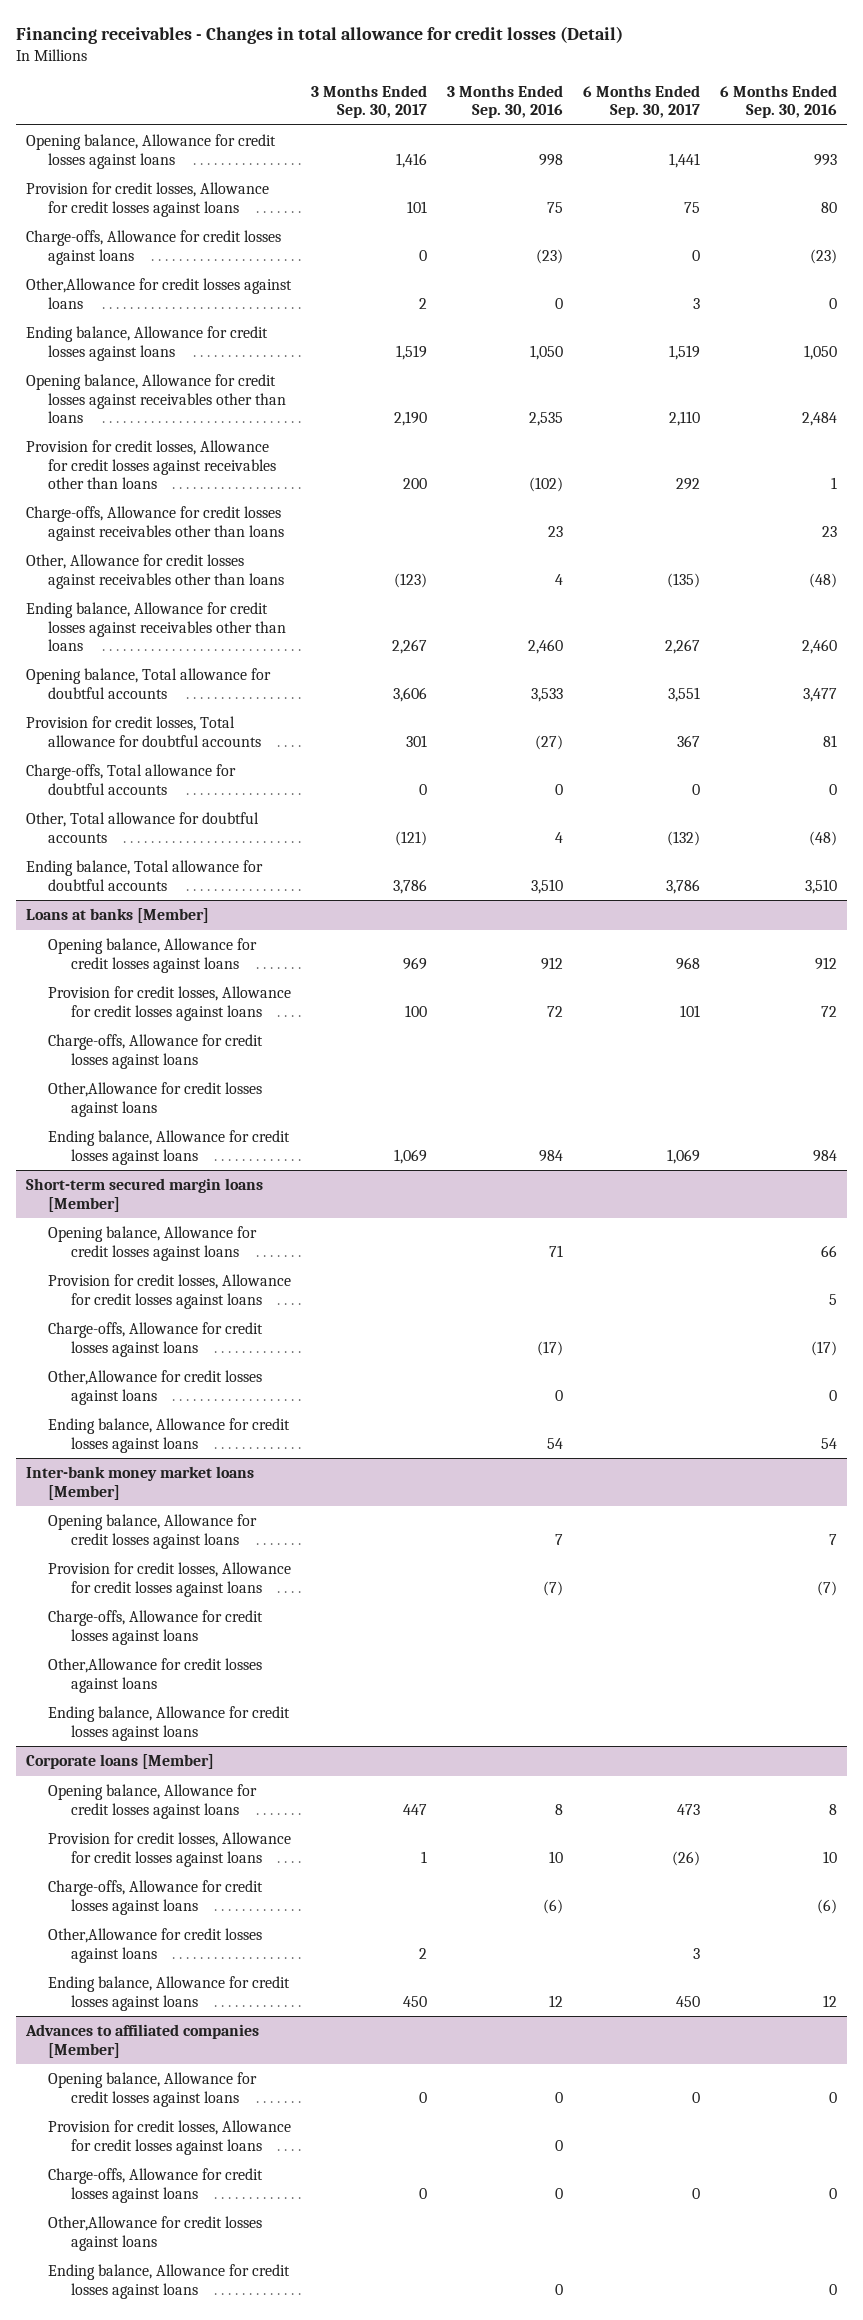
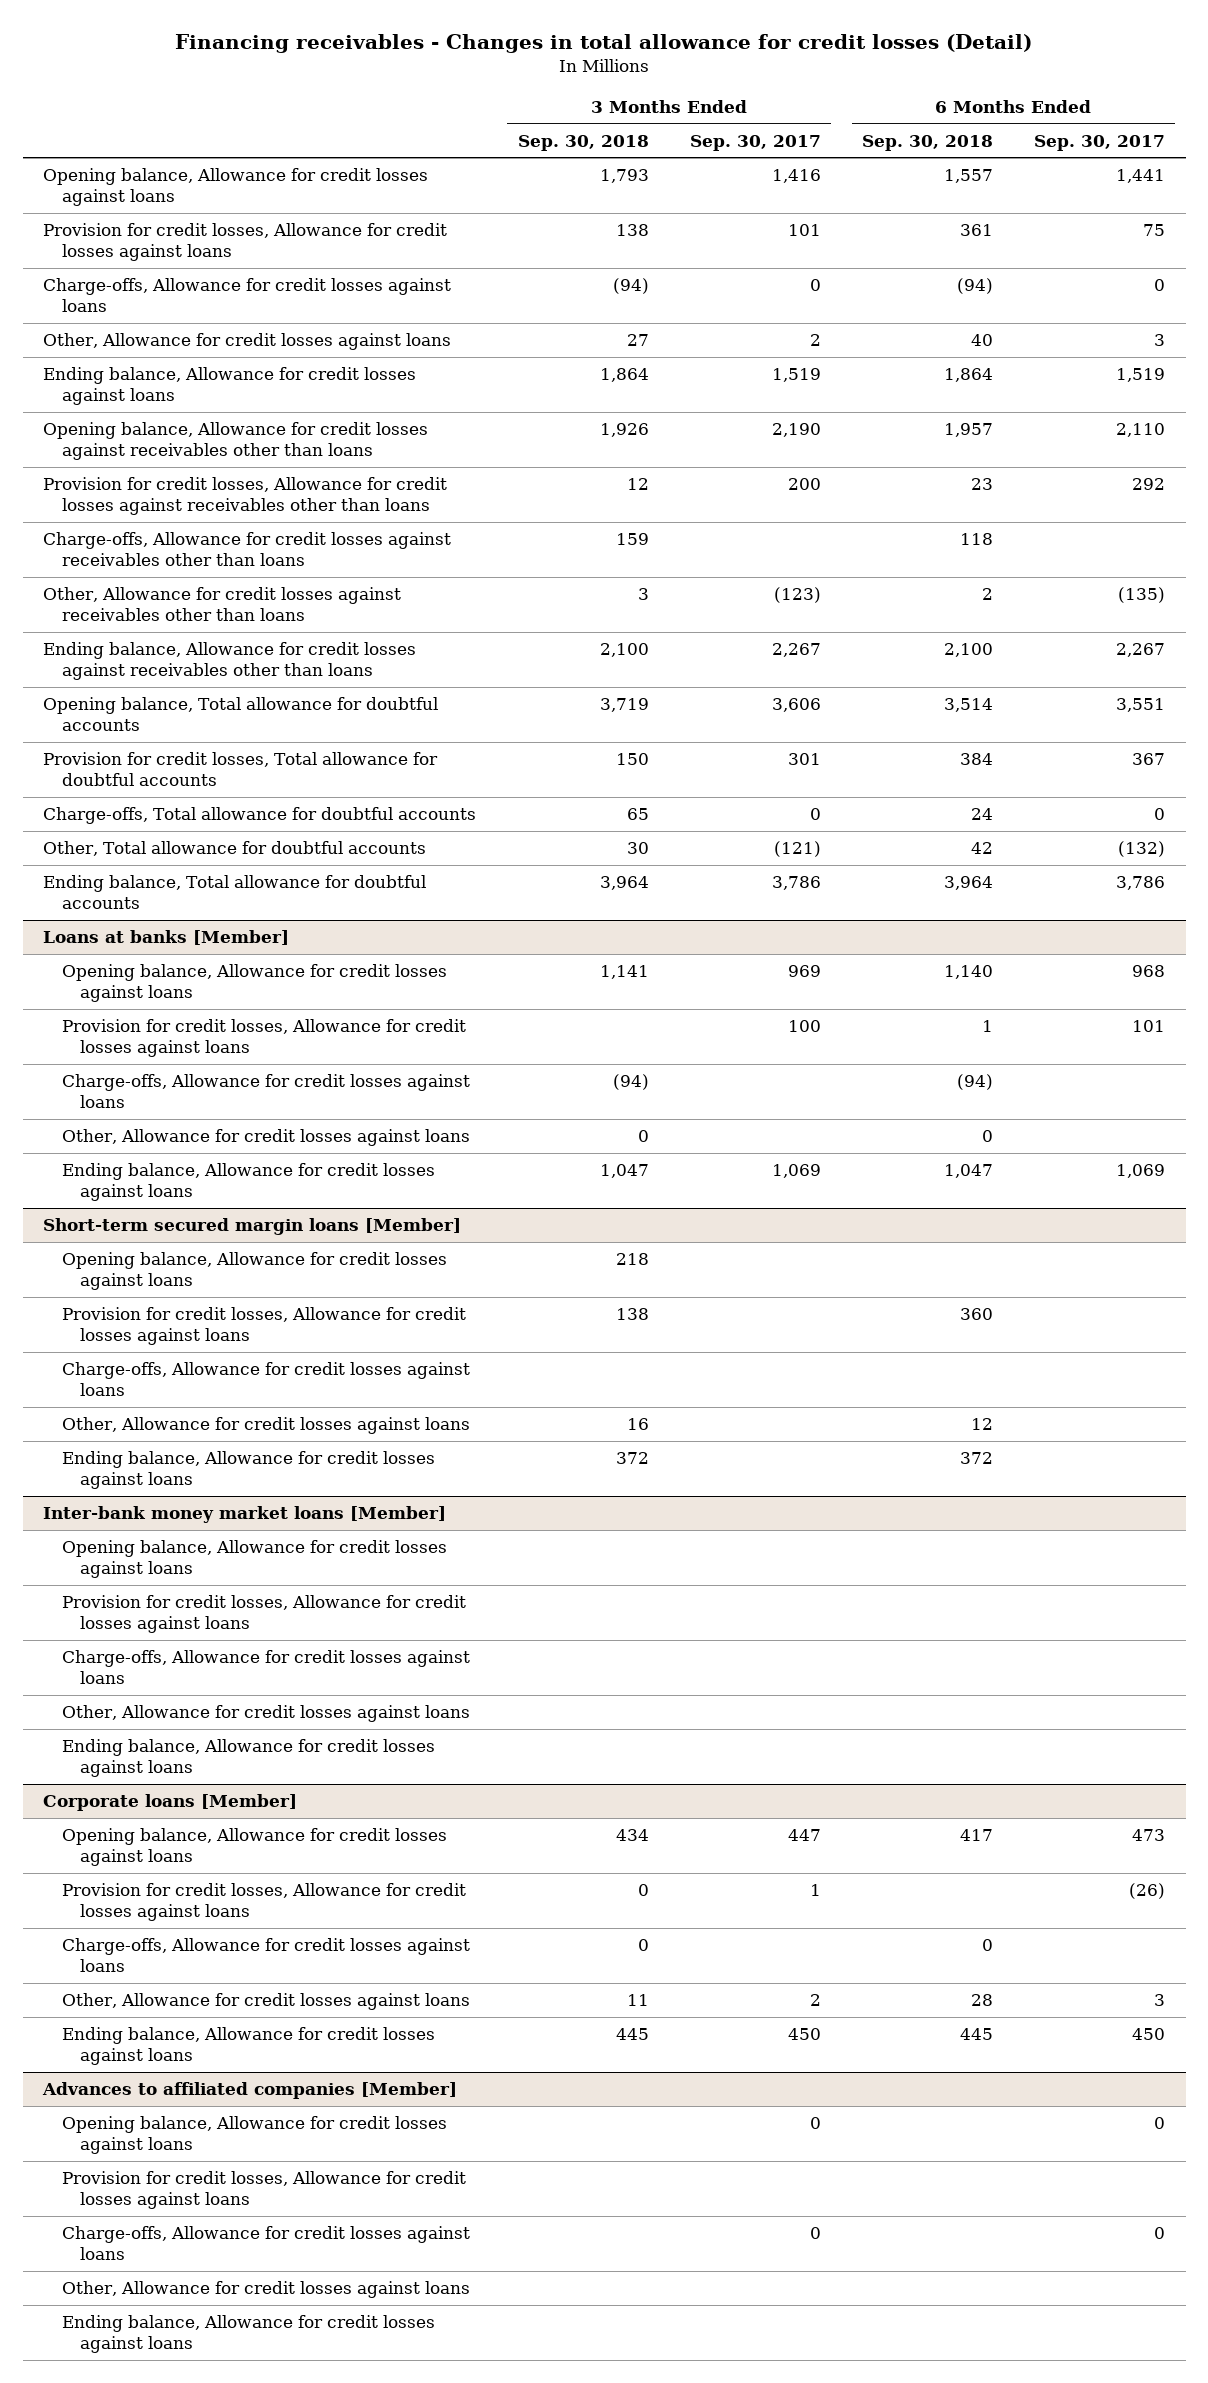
- | 3 Months Ended Sep. 30, 2017 | 3 Months Ended Sep. 30, 2016 | 6 Months Ended Sep. 30, 2017 | 6 Months Ended Sep. 30, 2016
+ | 3 Months Ended Sep. 30, 2018 | 3 Months Ended Sep. 30, 2017 | 6 Months Ended Sep. 30, 2018 | 6 Months Ended Sep. 30, 2017
- Other,Allowance for credit losses against loans | 2 | 0 | 3 | 0
+ Other, Allowance for credit losses against loans | 27 | 2 | 40 | 3
@ Loans at banks [Member]
- Other,Allowance for credit losses against loans
+ Other, Allowance for credit losses against loans | 0 | | 0 |
@ Short-term secured margin loans [Member]
- Other,Allowance for credit losses against loans | | 0 | | 0
+ Other, Allowance for credit losses against loans | 16 | | 12 |
@ Inter-bank money market loans [Member]
- Other,Allowance for credit losses against loans
+ Other, Allowance for credit losses against loans
@ Corporate loans [Member]
- Other,Allowance for credit losses against loans | 2 | | 3 |
+ Other, Allowance for credit losses against loans | 11 | 2 | 28 | 3
@ Advances to affiliated companies [Member]
- Other,Allowance for credit losses against loans
+ Other, Allowance for credit losses against loans

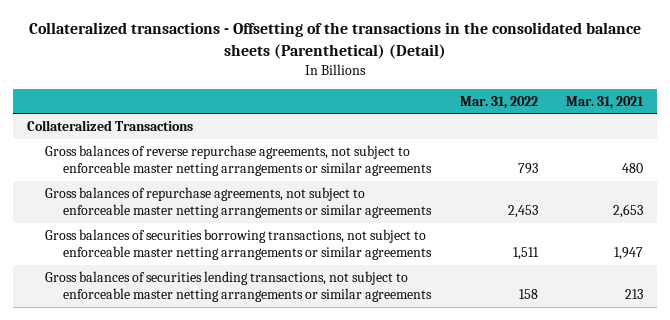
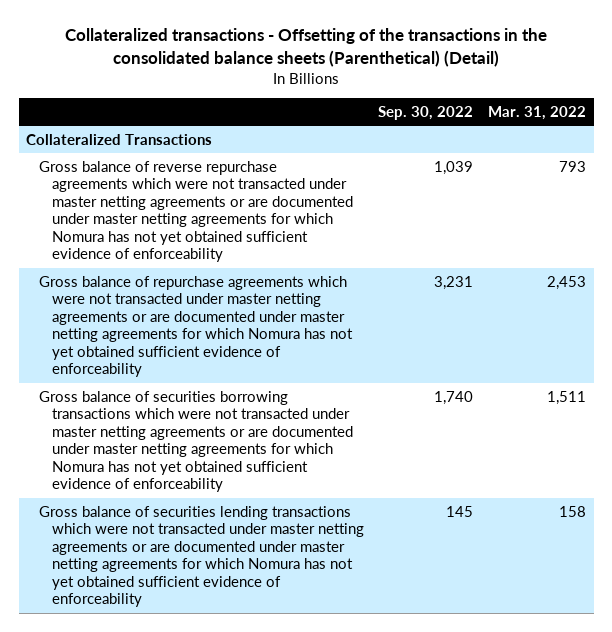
- | Mar. 31, 2022 | Mar. 31, 2021
+ | Sep. 30, 2022 | Mar. 31, 2022
- Gross balances of reverse repurchase agreements, not subject to enforceable master netting arrangements or similar agreements | 793 | 480
- Gross balances of repurchase agreements, not subject to enforceable master netting arrangements or similar agreements | 2,453 | 2,653
- Gross balances of securities borrowing transactions, not subject to enforceable master netting arrangements or similar agreements | 1,511 | 1,947
- Gross balances of securities lending transactions, not subject to enforceable master netting arrangements or similar agreements | 158 | 213
+ Gross balance of reverse repurchase agreements which were not transacted under master netting agreements or are documented under master netting agreements for which Nomura has not yet obtained sufficient evidence of enforceability | 1,039 | 793
+ Gross balance of repurchase agreements which were not transacted under master netting agreements or are documented under master netting agreements for which Nomura has not yet obtained sufficient evidence of enforceability | 3,231 | 2,453
+ Gross balance of securities borrowing transactions which were not transacted under master netting agreements or are documented under master netting agreements for which Nomura has not yet obtained sufficient evidence of enforceability | 1,740 | 1,511
+ Gross balance of securities lending transactions which were not transacted under master netting agreements or are documented under master netting agreements for which Nomura has not yet obtained sufficient evidence of enforceability | 145 | 158

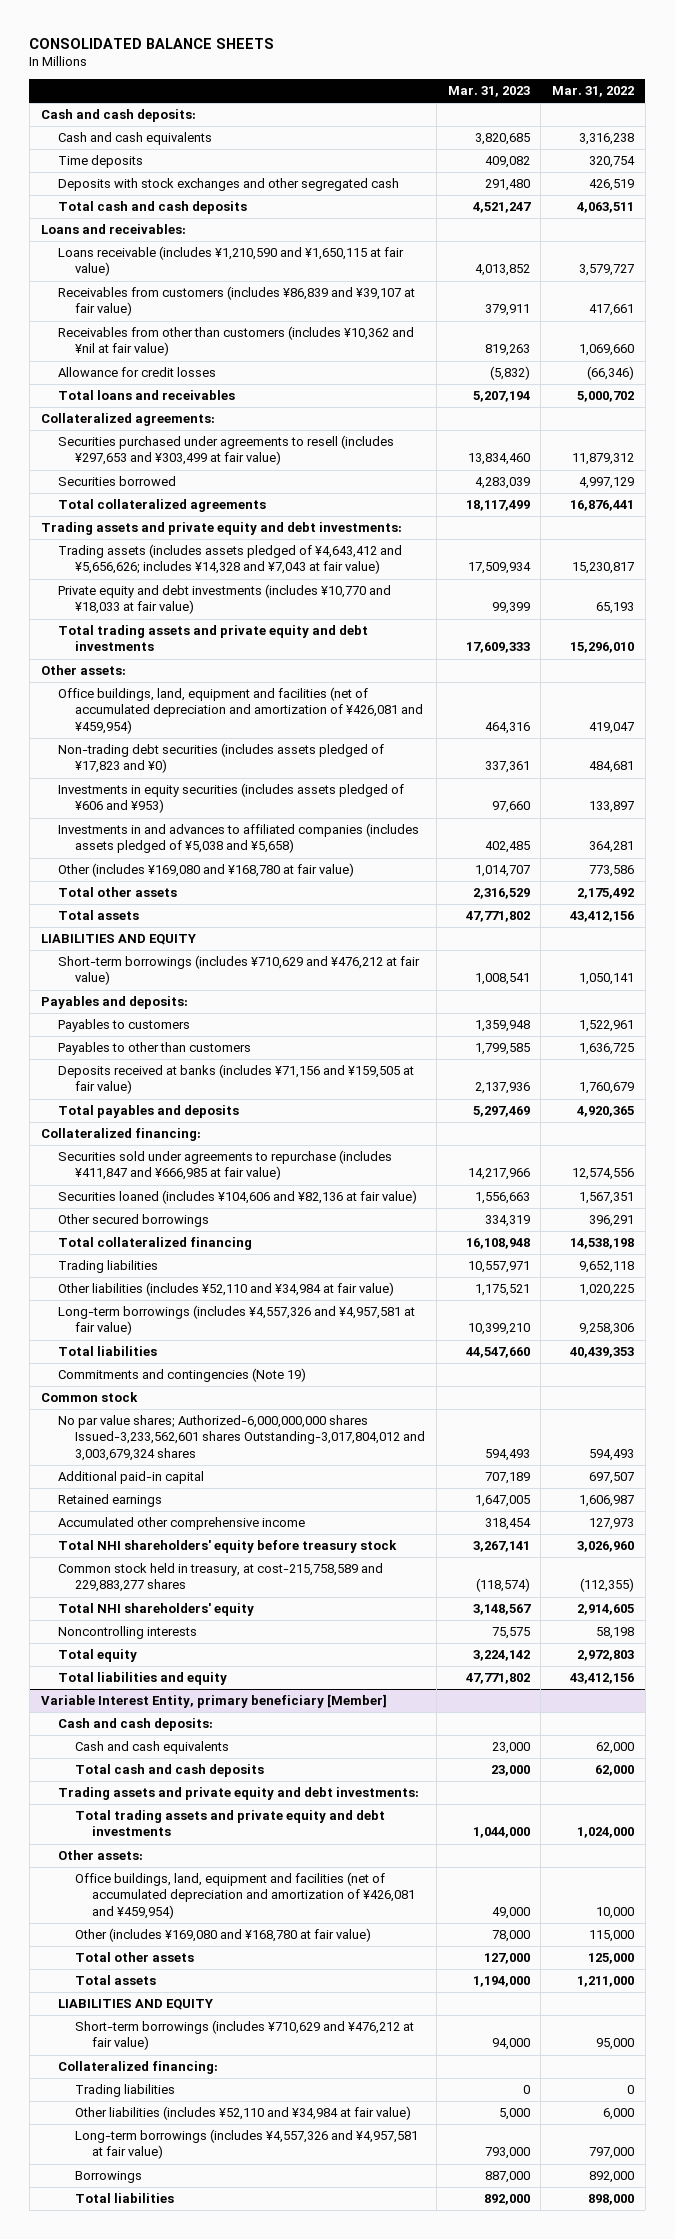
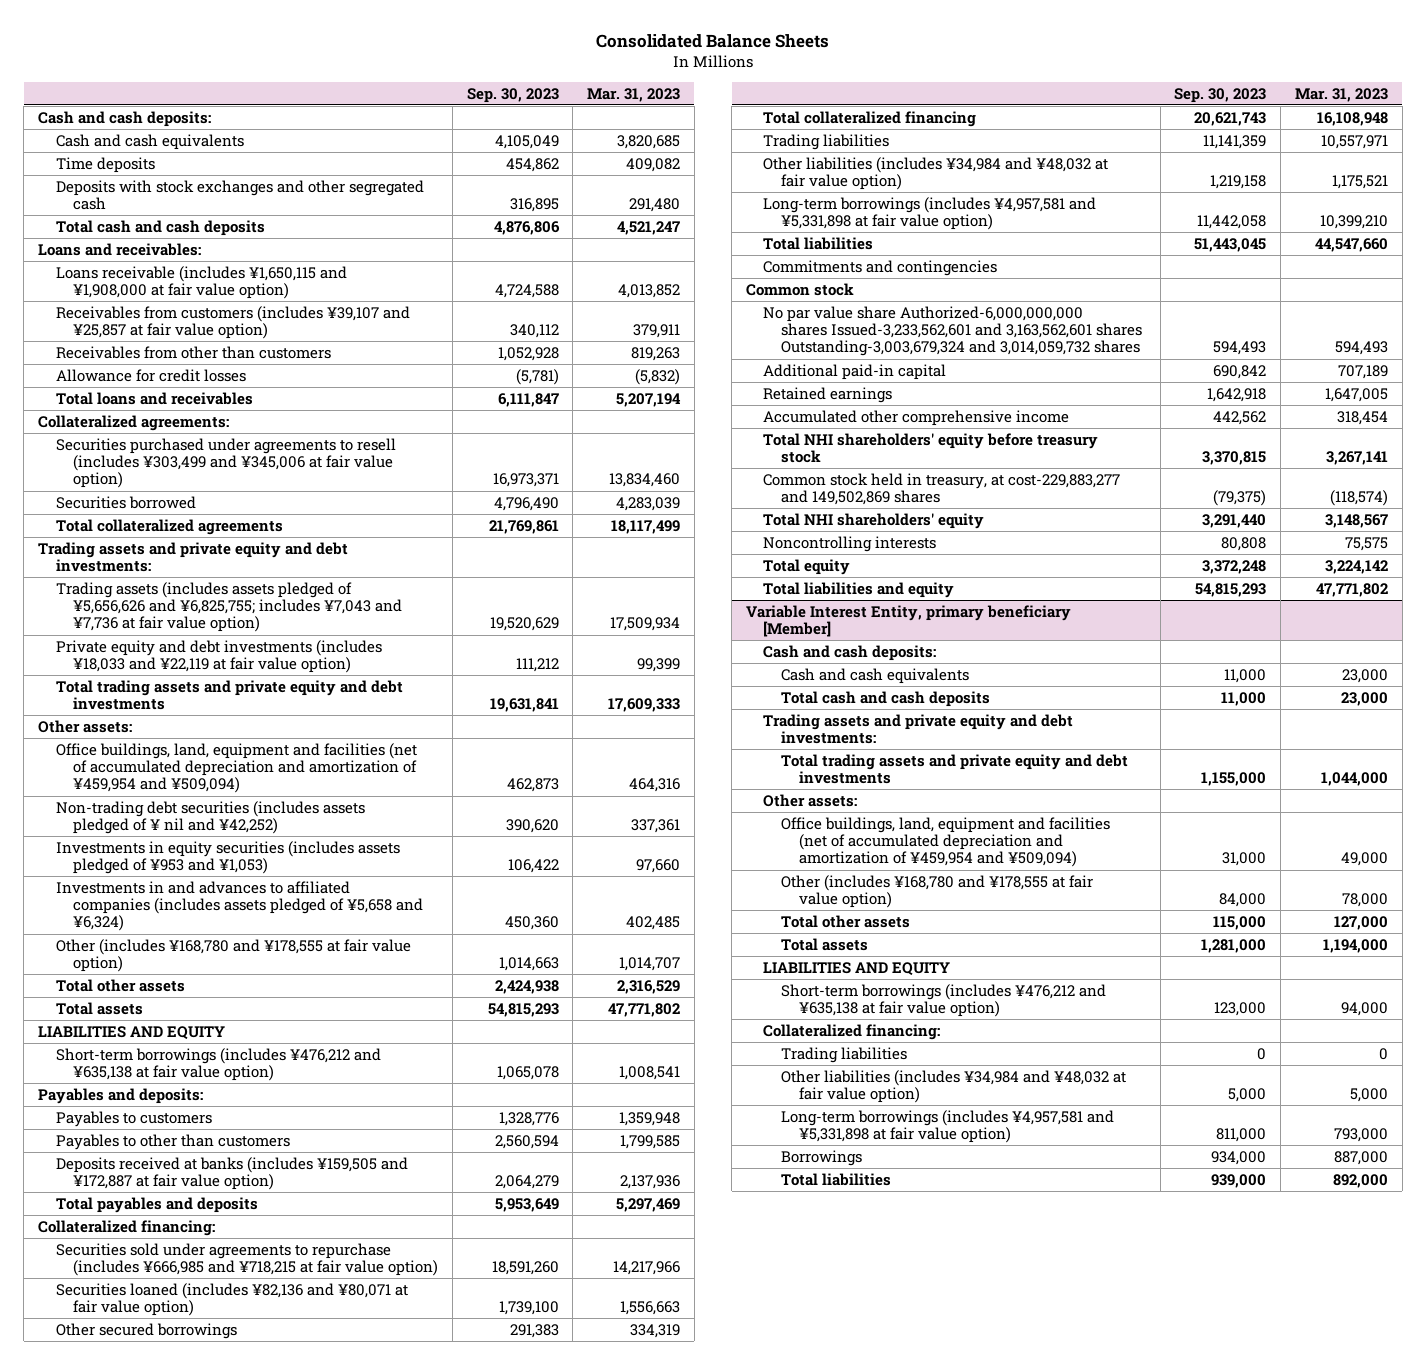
- CONSOLIDATED BALANCE SHEETS
+ Consolidated Balance Sheets
- | Mar. 31, 2023 | Mar. 31, 2022
+ | Sep. 30, 2023 | Mar. 31, 2023
- Loans receivable (includes ¥1,210,590 and ¥1,650,115 at fair value) | 4,013,852 | 3,579,727
- Receivables from customers (includes ¥86,839 and ¥39,107 at fair value) | 379,911 | 417,661
- Receivables from other than customers (includes ¥10,362 and ¥nil at fair value) | 819,263 | 1,069,660
+ Loans receivable (includes ¥1,650,115 and ¥1,908,000 at fair value option) | 4,724,588 | 4,013,852
+ Receivables from customers (includes ¥39,107 and ¥25,857 at fair value option) | 340,112 | 379,911
+ Receivables from other than customers | 1,052,928 | 819,263
- Securities purchased under agreements to resell (includes ¥297,653 and ¥303,499 at fair value) | 13,834,460 | 11,879,312
+ Securities purchased under agreements to resell (includes ¥303,499 and ¥345,006 at fair value option) | 16,973,371 | 13,834,460
- Trading assets (includes assets pledged of ¥4,643,412 and ¥5,656,626; includes ¥14,328 and ¥7,043 at fair value) | 17,509,934 | 15,230,817
- Private equity and debt investments (includes ¥10,770 and ¥18,033 at fair value) | 99,399 | 65,193
+ Trading assets (includes assets pledged of ¥5,656,626 and ¥6,825,755; includes ¥7,043 and ¥7,736 at fair value option) | 19,520,629 | 17,509,934
+ Private equity and debt investments (includes ¥18,033 and ¥22,119 at fair value option) | 111,212 | 99,399
- Office buildings, land, equipment and facilities (net of accumulated depreciation and amortization of ¥426,081 and ¥459,954) | 464,316 | 419,047
- Non-trading debt securities (includes assets pledged of ¥17,823 and ¥0) | 337,361 | 484,681
- Investments in equity securities (includes assets pledged of ¥606 and ¥953) | 97,660 | 133,897
- Investments in and advances to affiliated companies (includes assets pledged of ¥5,038 and ¥5,658) | 402,485 | 364,281
- Other (includes ¥169,080 and ¥168,780 at fair value) | 1,014,707 | 773,586
+ Office buildings, land, equipment and facilities (net of accumulated depreciation and amortization of ¥459,954 and ¥509,094) | 462,873 | 464,316
+ Non-trading debt securities (includes assets pledged of ¥ nil and ¥42,252) | 390,620 | 337,361
+ Investments in equity securities (includes assets pledged of ¥953 and ¥1,053) | 106,422 | 97,660
+ Investments in and advances to affiliated companies (includes assets pledged of ¥5,658 and ¥6,324) | 450,360 | 402,485
+ Other (includes ¥168,780 and ¥178,555 at fair value option) | 1,014,663 | 1,014,707
- Short-term borrowings (includes ¥710,629 and ¥476,212 at fair value) | 1,008,541 | 1,050,141
+ Short-term borrowings (includes ¥476,212 and ¥635,138 at fair value option) | 1,065,078 | 1,008,541
- Deposits received at banks (includes ¥71,156 and ¥159,505 at fair value) | 2,137,936 | 1,760,679
+ Deposits received at banks (includes ¥159,505 and ¥172,887 at fair value option) | 2,064,279 | 2,137,936
- Securities sold under agreements to repurchase (includes ¥411,847 and ¥666,985 at fair value) | 14,217,966 | 12,574,556
- Securities loaned (includes ¥104,606 and ¥82,136 at fair value) | 1,556,663 | 1,567,351
+ Securities sold under agreements to repurchase (includes ¥666,985 and ¥718,215 at fair value option) | 18,591,260 | 14,217,966
+ Securities loaned (includes ¥82,136 and ¥80,071 at fair value option) | 1,739,100 | 1,556,663
- Other liabilities (includes ¥52,110 and ¥34,984 at fair value) | 1,175,521 | 1,020,225
- Long-term borrowings (includes ¥4,557,326 and ¥4,957,581 at fair value) | 10,399,210 | 9,258,306
+ Other liabilities (includes ¥34,984 and ¥48,032 at fair value option) | 1,219,158 | 1,175,521
+ Long-term borrowings (includes ¥4,957,581 and ¥5,331,898 at fair value option) | 11,442,058 | 10,399,210
- Commitments and contingencies (Note 19)
+ Commitments and contingencies
- No par value shares; Authorized-6,000,000,000 shares Issued-3,233,562,601 shares Outstanding-3,017,804,012 and 3,003,679,324 shares | 594,493 | 594,493
+ No par value share Authorized-6,000,000,000 shares Issued-3,233,562,601 and 3,163,562,601 shares Outstanding-3,003,679,324 and 3,014,059,732 shares | 594,493 | 594,493
- Common stock held in treasury, at cost-215,758,589 and 229,883,277 shares | (118,574) | (112,355)
+ Common stock held in treasury, at cost-229,883,277 and 149,502,869 shares | (79,375) | (118,574)
@ Variable Interest Entity, primary beneficiary [Member]
- Office buildings, land, equipment and facilities (net of accumulated depreciation and amortization of ¥426,081 and ¥459,954) | 49,000 | 10,000
- Other (includes ¥169,080 and ¥168,780 at fair value) | 78,000 | 115,000
+ Office buildings, land, equipment and facilities (net of accumulated depreciation and amortization of ¥459,954 and ¥509,094) | 31,000 | 49,000
+ Other (includes ¥168,780 and ¥178,555 at fair value option) | 84,000 | 78,000
- Short-term borrowings (includes ¥710,629 and ¥476,212 at fair value) | 94,000 | 95,000
+ Short-term borrowings (includes ¥476,212 and ¥635,138 at fair value option) | 123,000 | 94,000
- Other liabilities (includes ¥52,110 and ¥34,984 at fair value) | 5,000 | 6,000
- Long-term borrowings (includes ¥4,557,326 and ¥4,957,581 at fair value) | 793,000 | 797,000
+ Other liabilities (includes ¥34,984 and ¥48,032 at fair value option) | 5,000 | 5,000
+ Long-term borrowings (includes ¥4,957,581 and ¥5,331,898 at fair value option) | 811,000 | 793,000

